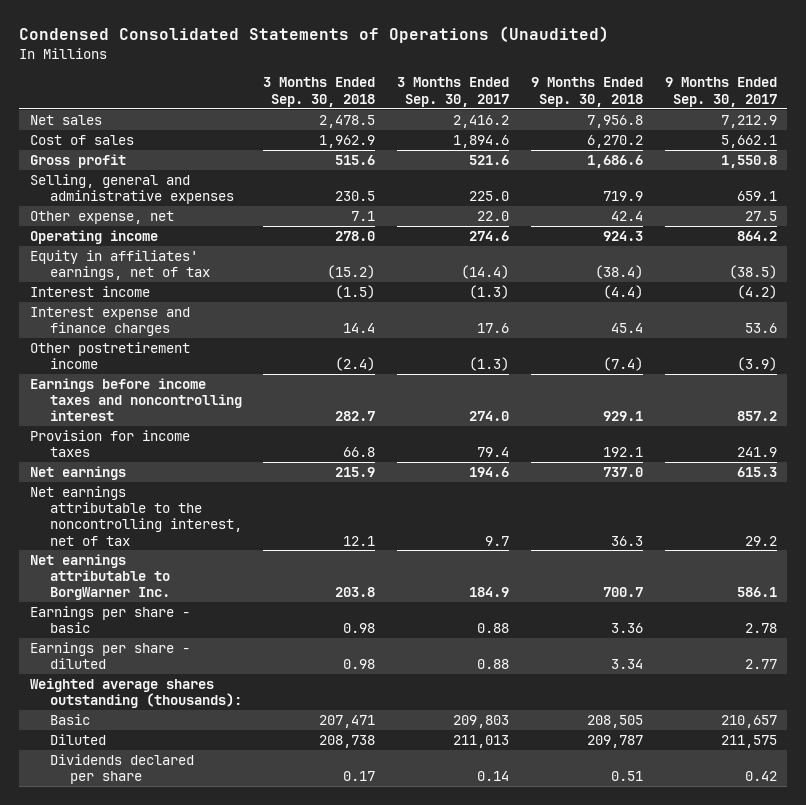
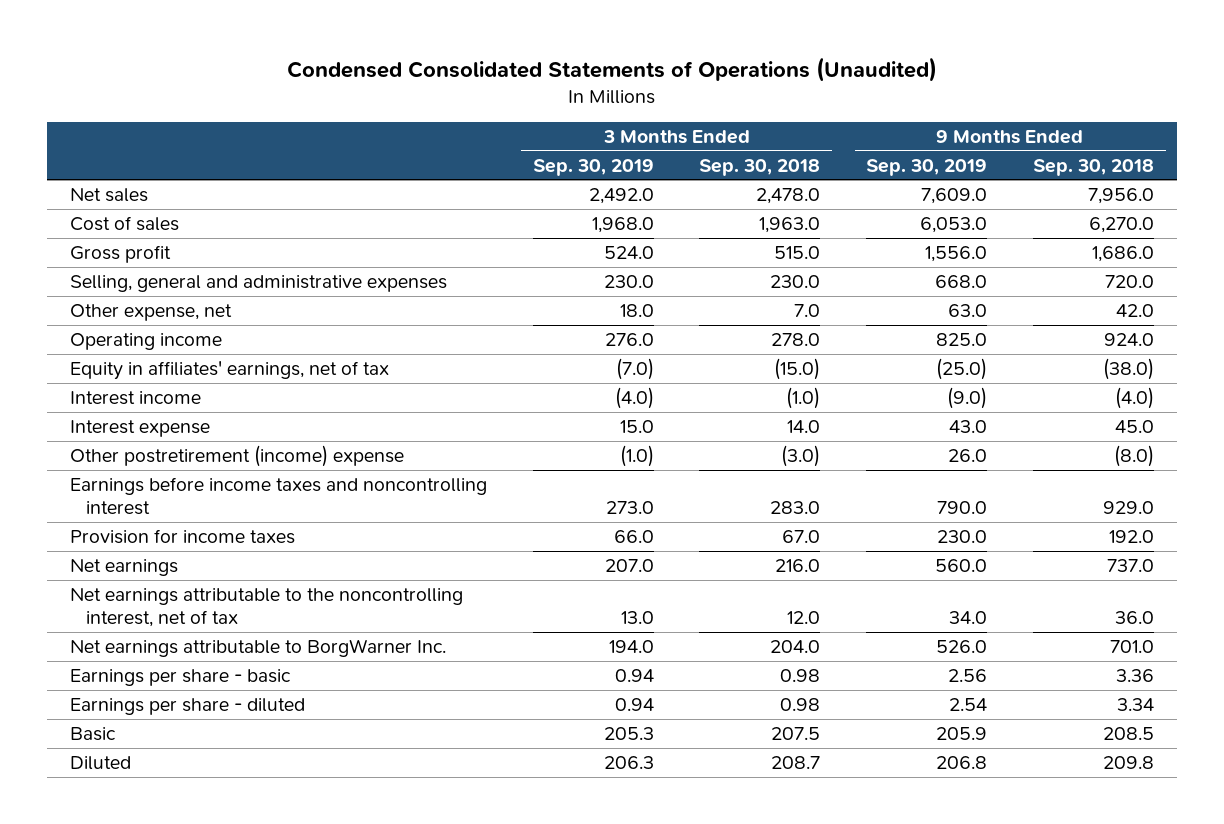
- | 3 Months Ended Sep. 30, 2018 | 3 Months Ended Sep. 30, 2017 | 9 Months Ended Sep. 30, 2018 | 9 Months Ended Sep. 30, 2017
+ | 3 Months Ended Sep. 30, 2019 | 3 Months Ended Sep. 30, 2018 | 9 Months Ended Sep. 30, 2019 | 9 Months Ended Sep. 30, 2018
- Net sales | 2,478.5 | 2,416.2 | 7,956.8 | 7,212.9
- Cost of sales | 1,962.9 | 1,894.6 | 6,270.2 | 5,662.1
- Gross profit | 515.6 | 521.6 | 1,686.6 | 1,550.8
- Selling, general and administrative expenses | 230.5 | 225.0 | 719.9 | 659.1
- Other expense, net | 7.1 | 22.0 | 42.4 | 27.5
- Operating income | 278.0 | 274.6 | 924.3 | 864.2
- Equity in affiliates' earnings, net of tax | (15.2) | (14.4) | (38.4) | (38.5)
- Interest income | (1.5) | (1.3) | (4.4) | (4.2)
- Interest expense and finance charges | 14.4 | 17.6 | 45.4 | 53.6
- Other postretirement income | (2.4) | (1.3) | (7.4) | (3.9)
- Earnings before income taxes and noncontrolling interest | 282.7 | 274.0 | 929.1 | 857.2
- Provision for income taxes | 66.8 | 79.4 | 192.1 | 241.9
- Net earnings | 215.9 | 194.6 | 737.0 | 615.3
- Net earnings attributable to the noncontrolling interest, net of tax | 12.1 | 9.7 | 36.3 | 29.2
- Net earnings attributable to BorgWarner Inc. | 203.8 | 184.9 | 700.7 | 586.1
+ Net sales | 2,492.0 | 2,478.0 | 7,609.0 | 7,956.0
+ Cost of sales | 1,968.0 | 1,963.0 | 6,053.0 | 6,270.0
+ Gross profit | 524.0 | 515.0 | 1,556.0 | 1,686.0
+ Selling, general and administrative expenses | 230.0 | 230.0 | 668.0 | 720.0
+ Other expense, net | 18.0 | 7.0 | 63.0 | 42.0
+ Operating income | 276.0 | 278.0 | 825.0 | 924.0
+ Equity in affiliates' earnings, net of tax | (7.0) | (15.0) | (25.0) | (38.0)
+ Interest income | (4.0) | (1.0) | (9.0) | (4.0)
+ Interest expense | 15.0 | 14.0 | 43.0 | 45.0
+ Other postretirement (income) expense | (1.0) | (3.0) | 26.0 | (8.0)
+ Earnings before income taxes and noncontrolling interest | 273.0 | 283.0 | 790.0 | 929.0
+ Provision for income taxes | 66.0 | 67.0 | 230.0 | 192.0
+ Net earnings | 207.0 | 216.0 | 560.0 | 737.0
+ Net earnings attributable to the noncontrolling interest, net of tax | 13.0 | 12.0 | 34.0 | 36.0
+ Net earnings attributable to BorgWarner Inc. | 194.0 | 204.0 | 526.0 | 701.0
- Weighted average shares outstanding (thousands):
- Basic | 207,471 | 209,803 | 208,505 | 210,657
- Diluted | 208,738 | 211,013 | 209,787 | 211,575
- Dividends declared per share | 0.17 | 0.14 | 0.51 | 0.42
+ Basic | 205.3 | 207.5 | 205.9 | 208.5
+ Diluted | 206.3 | 208.7 | 206.8 | 209.8

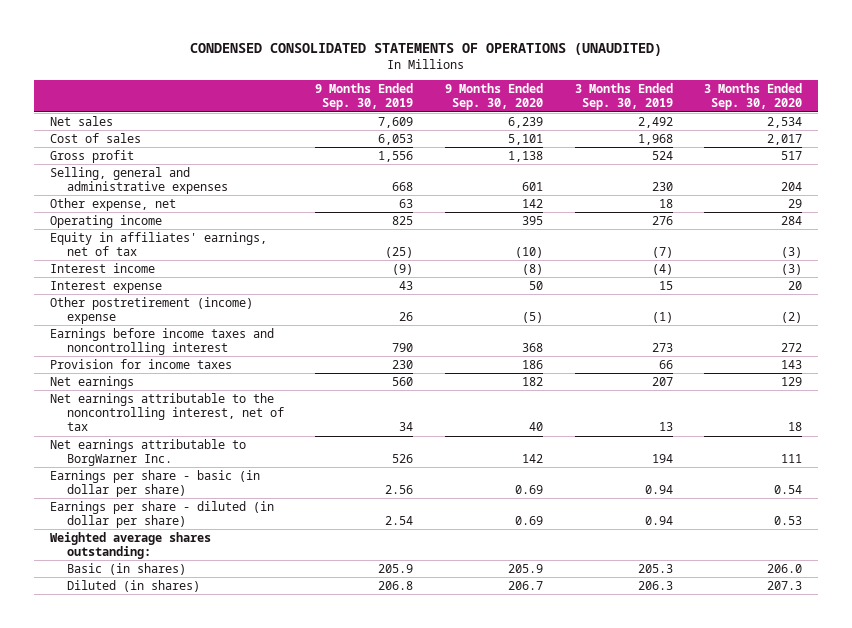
- Condensed Consolidated Statements of Operations (Unaudited)
+ CONDENSED CONSOLIDATED STATEMENTS OF OPERATIONS (UNAUDITED)
- | 3 Months Ended Sep. 30, 2019 | 3 Months Ended Sep. 30, 2018 | 9 Months Ended Sep. 30, 2019 | 9 Months Ended Sep. 30, 2018
+ | 9 Months Ended Sep. 30, 2019 | 9 Months Ended Sep. 30, 2020 | 3 Months Ended Sep. 30, 2019 | 3 Months Ended Sep. 30, 2020
- Net sales | 2,492.0 | 2,478.0 | 7,609.0 | 7,956.0
- Cost of sales | 1,968.0 | 1,963.0 | 6,053.0 | 6,270.0
- Gross profit | 524.0 | 515.0 | 1,556.0 | 1,686.0
- Selling, general and administrative expenses | 230.0 | 230.0 | 668.0 | 720.0
- Other expense, net | 18.0 | 7.0 | 63.0 | 42.0
- Operating income | 276.0 | 278.0 | 825.0 | 924.0
- Equity in affiliates' earnings, net of tax | (7.0) | (15.0) | (25.0) | (38.0)
- Interest income | (4.0) | (1.0) | (9.0) | (4.0)
- Interest expense | 15.0 | 14.0 | 43.0 | 45.0
- Other postretirement (income) expense | (1.0) | (3.0) | 26.0 | (8.0)
- Earnings before income taxes and noncontrolling interest | 273.0 | 283.0 | 790.0 | 929.0
- Provision for income taxes | 66.0 | 67.0 | 230.0 | 192.0
- Net earnings | 207.0 | 216.0 | 560.0 | 737.0
- Net earnings attributable to the noncontrolling interest, net of tax | 13.0 | 12.0 | 34.0 | 36.0
- Net earnings attributable to BorgWarner Inc. | 194.0 | 204.0 | 526.0 | 701.0
- Earnings per share - basic | 0.94 | 0.98 | 2.56 | 3.36
- Earnings per share - diluted | 0.94 | 0.98 | 2.54 | 3.34
- Basic | 205.3 | 207.5 | 205.9 | 208.5
- Diluted | 206.3 | 208.7 | 206.8 | 209.8
+ Net sales | 7,609 | 6,239 | 2,492 | 2,534
+ Cost of sales | 6,053 | 5,101 | 1,968 | 2,017
+ Gross profit | 1,556 | 1,138 | 524 | 517
+ Selling, general and administrative expenses | 668 | 601 | 230 | 204
+ Other expense, net | 63 | 142 | 18 | 29
+ Operating income | 825 | 395 | 276 | 284
+ Equity in affiliates' earnings, net of tax | (25) | (10) | (7) | (3)
+ Interest income | (9) | (8) | (4) | (3)
+ Interest expense | 43 | 50 | 15 | 20
+ Other postretirement (income) expense | 26 | (5) | (1) | (2)
+ Earnings before income taxes and noncontrolling interest | 790 | 368 | 273 | 272
+ Provision for income taxes | 230 | 186 | 66 | 143
+ Net earnings | 560 | 182 | 207 | 129
+ Net earnings attributable to the noncontrolling interest, net of tax | 34 | 40 | 13 | 18
+ Net earnings attributable to BorgWarner Inc. | 526 | 142 | 194 | 111
+ Earnings per share - basic (in dollar per share) | 2.56 | 0.69 | 0.94 | 0.54
+ Earnings per share - diluted (in dollar per share) | 2.54 | 0.69 | 0.94 | 0.53
+ Weighted average shares outstanding:
+ Basic (in shares) | 205.9 | 205.9 | 205.3 | 206.0
+ Diluted (in shares) | 206.8 | 206.7 | 206.3 | 207.3

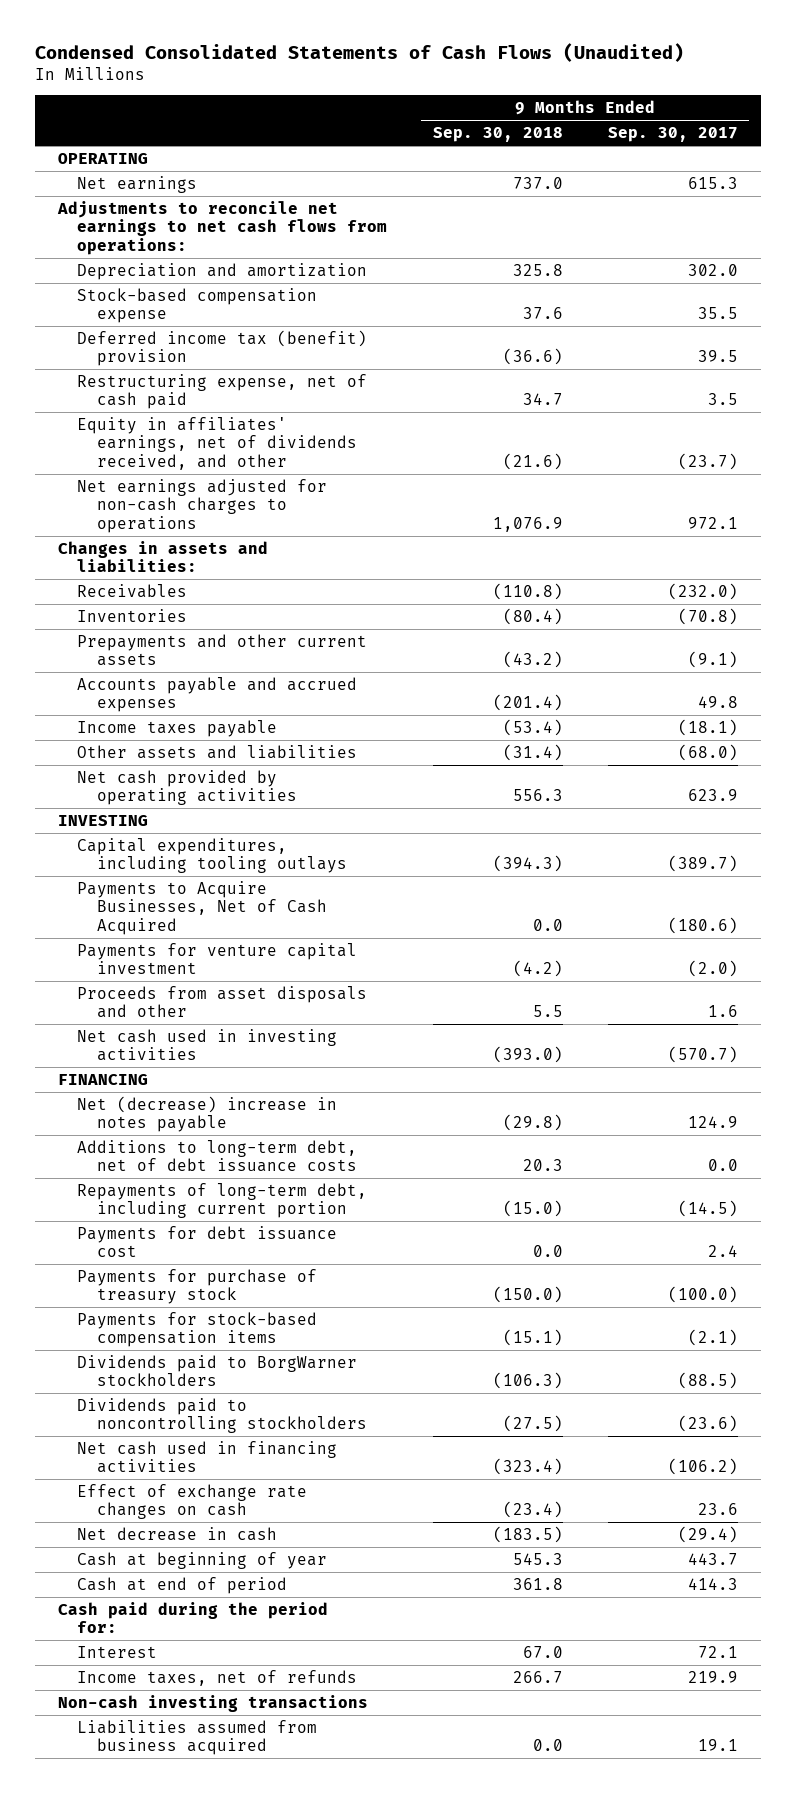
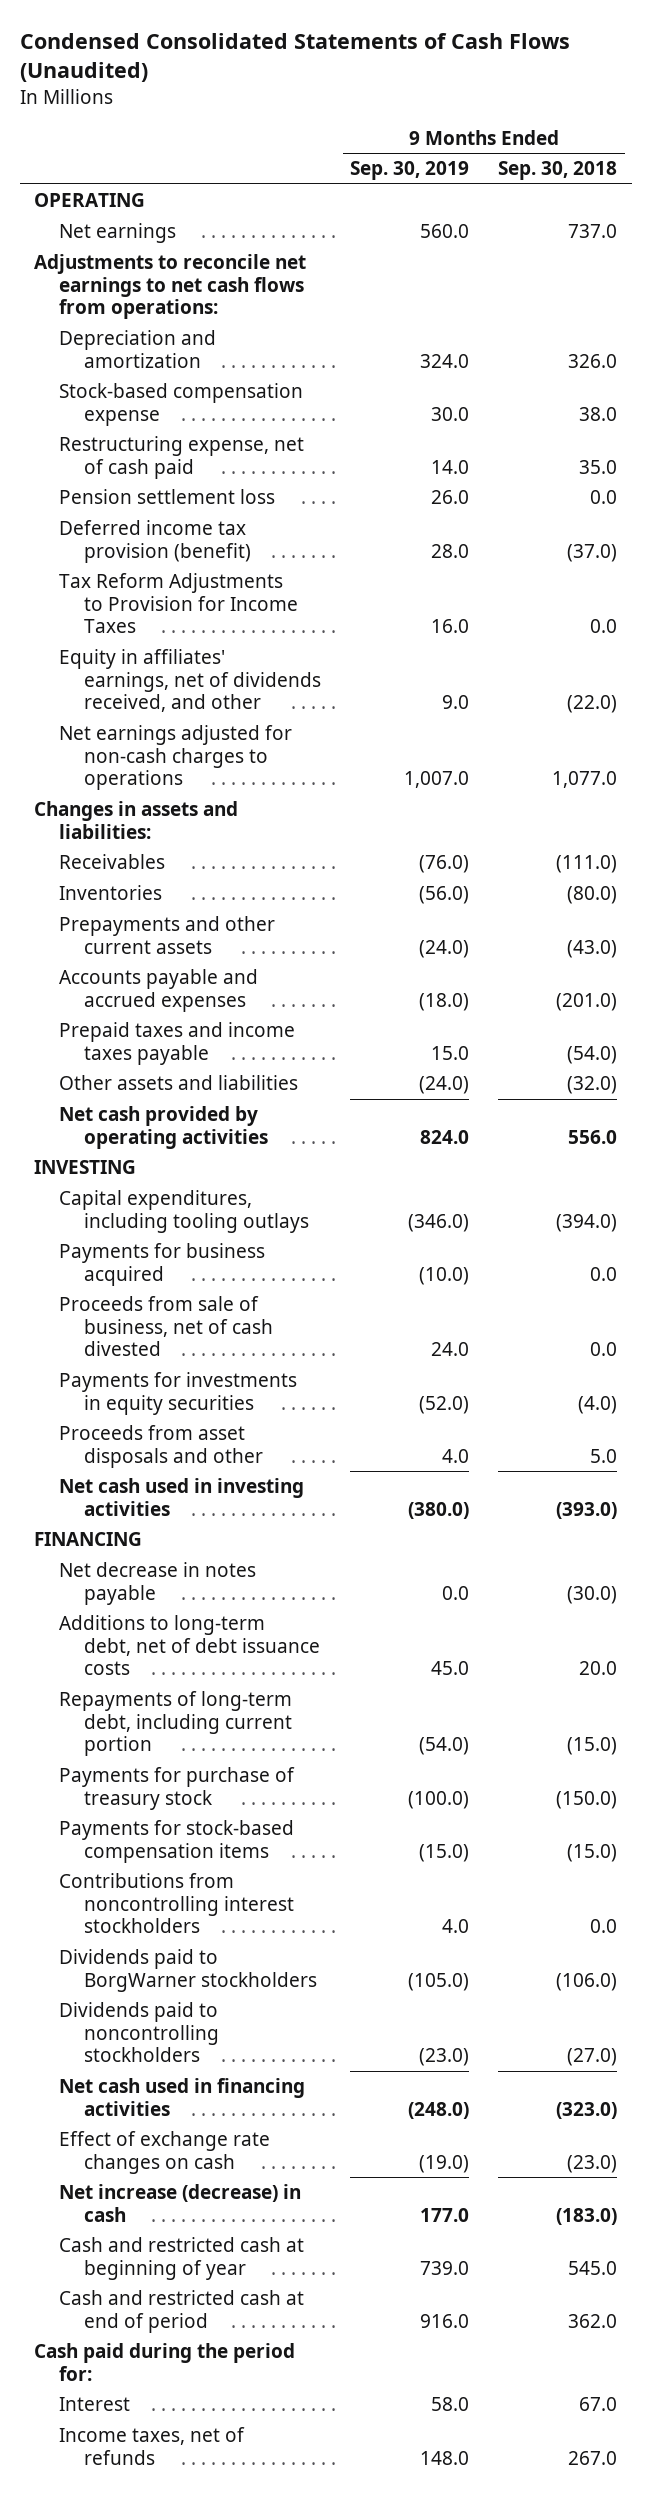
- | 9 Months Ended Sep. 30, 2018 | 9 Months Ended Sep. 30, 2017
+ | 9 Months Ended Sep. 30, 2019 | 9 Months Ended Sep. 30, 2018
- Depreciation and amortization | 325.8 | 302.0
- Stock-based compensation expense | 37.6 | 35.5
- Deferred income tax (benefit) provision | (36.6) | 39.5
- Restructuring expense, net of cash paid | 34.7 | 3.5
- Equity in affiliates' earnings, net of dividends received, and other | (21.6) | (23.7)
- Net earnings adjusted for non-cash charges to operations | 1,076.9 | 972.1
+ Depreciation and amortization | 324.0 | 326.0
+ Stock-based compensation expense | 30.0 | 38.0
+ Restructuring expense, net of cash paid | 14.0 | 35.0
+ Pension settlement loss | 26.0 | 0.0
+ Deferred income tax provision (benefit) | 28.0 | (37.0)
+ Tax Reform Adjustments to Provision for Income Taxes | 16.0 | 0.0
+ Equity in affiliates' earnings, net of dividends received, and other | 9.0 | (22.0)
+ Net earnings adjusted for non-cash charges to operations | 1,007.0 | 1,077.0
- Receivables | (110.8) | (232.0)
- Inventories | (80.4) | (70.8)
- Prepayments and other current assets | (43.2) | (9.1)
- Accounts payable and accrued expenses | (201.4) | 49.8
- Income taxes payable | (53.4) | (18.1)
- Other assets and liabilities | (31.4) | (68.0)
- Net cash provided by operating activities | 556.3 | 623.9
+ Receivables | (76.0) | (111.0)
+ Inventories | (56.0) | (80.0)
+ Prepayments and other current assets | (24.0) | (43.0)
+ Accounts payable and accrued expenses | (18.0) | (201.0)
+ Prepaid taxes and income taxes payable | 15.0 | (54.0)
+ Other assets and liabilities | (24.0) | (32.0)
+ Net cash provided by operating activities | 824.0 | 556.0
- Capital expenditures, including tooling outlays | (394.3) | (389.7)
- Payments to Acquire Businesses, Net of Cash Acquired | 0.0 | (180.6)
- Payments for venture capital investment | (4.2) | (2.0)
- Proceeds from asset disposals and other | 5.5 | 1.6
+ Capital expenditures, including tooling outlays | (346.0) | (394.0)
+ Payments for business acquired | (10.0) | 0.0
+ Proceeds from sale of business, net of cash divested | 24.0 | 0.0
+ Payments for investments in equity securities | (52.0) | (4.0)
+ Proceeds from asset disposals and other | 4.0 | 5.0
- Net (decrease) increase in notes payable | (29.8) | 124.9
- Additions to long-term debt, net of debt issuance costs | 20.3 | 0.0
+ Net decrease in notes payable | 0.0 | (30.0)
+ Additions to long-term debt, net of debt issuance costs | 45.0 | 20.0
- Payments for debt issuance cost | 0.0 | 2.4
- Payments for stock-based compensation items | (15.1) | (2.1)
- Dividends paid to BorgWarner stockholders | (106.3) | (88.5)
- Dividends paid to noncontrolling stockholders | (27.5) | (23.6)
- Net cash used in financing activities | (323.4) | (106.2)
- Effect of exchange rate changes on cash | (23.4) | 23.6
- Net decrease in cash | (183.5) | (29.4)
- Cash at beginning of year | 545.3 | 443.7
- Cash at end of period | 361.8 | 414.3
+ Payments for stock-based compensation items | (15.0) | (15.0)
+ Contributions from noncontrolling interest stockholders | 4.0 | 0.0
+ Dividends paid to BorgWarner stockholders | (105.0) | (106.0)
+ Dividends paid to noncontrolling stockholders | (23.0) | (27.0)
+ Net cash used in financing activities | (248.0) | (323.0)
+ Effect of exchange rate changes on cash | (19.0) | (23.0)
+ Net increase (decrease) in cash | 177.0 | (183.0)
+ Cash and restricted cash at beginning of year | 739.0 | 545.0
+ Cash and restricted cash at end of period | 916.0 | 362.0
- Income taxes, net of refunds | 266.7 | 219.9
- Non-cash investing transactions
- Liabilities assumed from business acquired | 0.0 | 19.1
+ Income taxes, net of refunds | 148.0 | 267.0

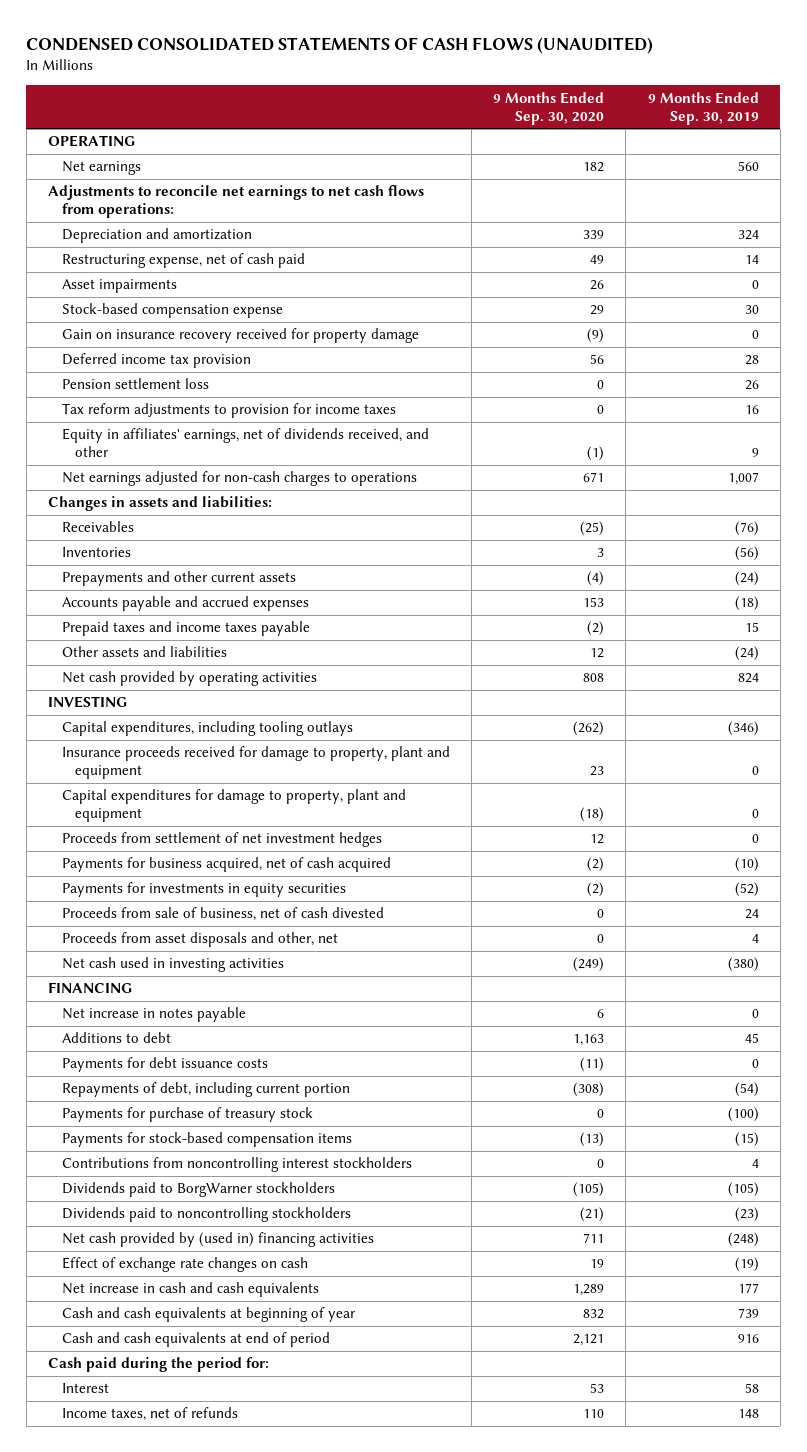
- Condensed Consolidated Statements of Cash Flows (Unaudited)
+ CONDENSED CONSOLIDATED STATEMENTS OF CASH FLOWS (UNAUDITED)
- | 9 Months Ended Sep. 30, 2019 | 9 Months Ended Sep. 30, 2018
+ | 9 Months Ended Sep. 30, 2020 | 9 Months Ended Sep. 30, 2019
- Net earnings | 560.0 | 737.0
+ Net earnings | 182 | 560
- Depreciation and amortization | 324.0 | 326.0
- Stock-based compensation expense | 30.0 | 38.0
- Restructuring expense, net of cash paid | 14.0 | 35.0
- Pension settlement loss | 26.0 | 0.0
- Deferred income tax provision (benefit) | 28.0 | (37.0)
- Tax Reform Adjustments to Provision for Income Taxes | 16.0 | 0.0
- Equity in affiliates' earnings, net of dividends received, and other | 9.0 | (22.0)
- Net earnings adjusted for non-cash charges to operations | 1,007.0 | 1,077.0
+ Depreciation and amortization | 339 | 324
+ Restructuring expense, net of cash paid | 49 | 14
+ Asset impairments | 26 | 0
+ Stock-based compensation expense | 29 | 30
+ Gain on insurance recovery received for property damage | (9) | 0
+ Deferred income tax provision | 56 | 28
+ Pension settlement loss | 0 | 26
+ Tax reform adjustments to provision for income taxes | 0 | 16
+ Equity in affiliates' earnings, net of dividends received, and other | (1) | 9
+ Net earnings adjusted for non-cash charges to operations | 671 | 1,007
- Receivables | (76.0) | (111.0)
- Inventories | (56.0) | (80.0)
- Prepayments and other current assets | (24.0) | (43.0)
- Accounts payable and accrued expenses | (18.0) | (201.0)
- Prepaid taxes and income taxes payable | 15.0 | (54.0)
- Other assets and liabilities | (24.0) | (32.0)
- Net cash provided by operating activities | 824.0 | 556.0
+ Receivables | (25) | (76)
+ Inventories | 3 | (56)
+ Prepayments and other current assets | (4) | (24)
+ Accounts payable and accrued expenses | 153 | (18)
+ Prepaid taxes and income taxes payable | (2) | 15
+ Other assets and liabilities | 12 | (24)
+ Net cash provided by operating activities | 808 | 824
- Capital expenditures, including tooling outlays | (346.0) | (394.0)
- Payments for business acquired | (10.0) | 0.0
- Proceeds from sale of business, net of cash divested | 24.0 | 0.0
- Payments for investments in equity securities | (52.0) | (4.0)
- Proceeds from asset disposals and other | 4.0 | 5.0
- Net cash used in investing activities | (380.0) | (393.0)
+ Capital expenditures, including tooling outlays | (262) | (346)
+ Insurance proceeds received for damage to property, plant and equipment | 23 | 0
+ Capital expenditures for damage to property, plant and equipment | (18) | 0
+ Proceeds from settlement of net investment hedges | 12 | 0
+ Payments for business acquired, net of cash acquired | (2) | (10)
+ Payments for investments in equity securities | (2) | (52)
+ Proceeds from sale of business, net of cash divested | 0 | 24
+ Proceeds from asset disposals and other, net | 0 | 4
+ Net cash used in investing activities | (249) | (380)
- Net decrease in notes payable | 0.0 | (30.0)
- Additions to long-term debt, net of debt issuance costs | 45.0 | 20.0
- Repayments of long-term debt, including current portion | (54.0) | (15.0)
- Payments for purchase of treasury stock | (100.0) | (150.0)
- Payments for stock-based compensation items | (15.0) | (15.0)
- Contributions from noncontrolling interest stockholders | 4.0 | 0.0
- Dividends paid to BorgWarner stockholders | (105.0) | (106.0)
- Dividends paid to noncontrolling stockholders | (23.0) | (27.0)
- Net cash used in financing activities | (248.0) | (323.0)
- Effect of exchange rate changes on cash | (19.0) | (23.0)
- Net increase (decrease) in cash | 177.0 | (183.0)
- Cash and restricted cash at beginning of year | 739.0 | 545.0
- Cash and restricted cash at end of period | 916.0 | 362.0
+ Net increase in notes payable | 6 | 0
+ Additions to debt | 1,163 | 45
+ Payments for debt issuance costs | (11) | 0
+ Repayments of debt, including current portion | (308) | (54)
+ Payments for purchase of treasury stock | 0 | (100)
+ Payments for stock-based compensation items | (13) | (15)
+ Contributions from noncontrolling interest stockholders | 0 | 4
+ Dividends paid to BorgWarner stockholders | (105) | (105)
+ Dividends paid to noncontrolling stockholders | (21) | (23)
+ Net cash provided by (used in) financing activities | 711 | (248)
+ Effect of exchange rate changes on cash | 19 | (19)
+ Net increase in cash and cash equivalents | 1,289 | 177
+ Cash and cash equivalents at beginning of year | 832 | 739
+ Cash and cash equivalents at end of period | 2,121 | 916
- Interest | 58.0 | 67.0
- Income taxes, net of refunds | 148.0 | 267.0
+ Interest | 53 | 58
+ Income taxes, net of refunds | 110 | 148

